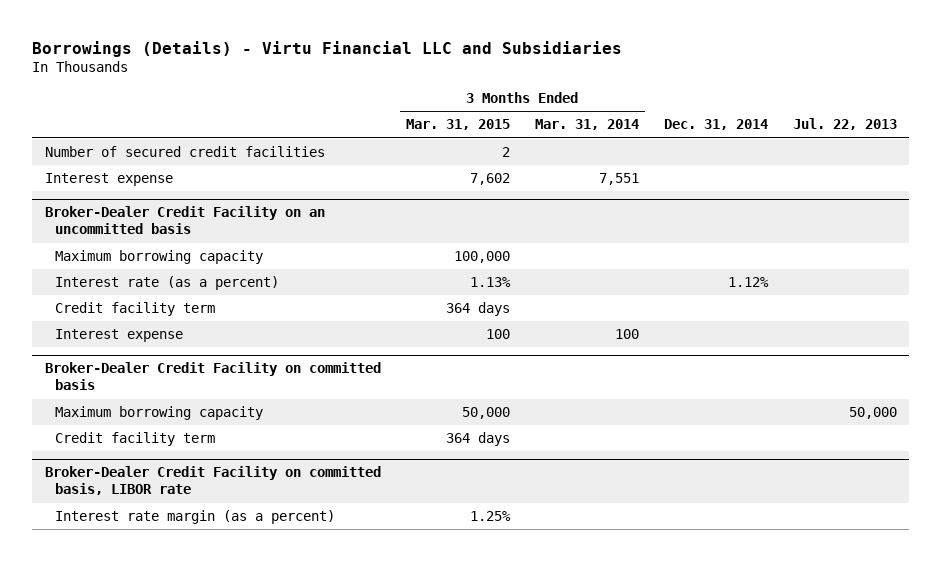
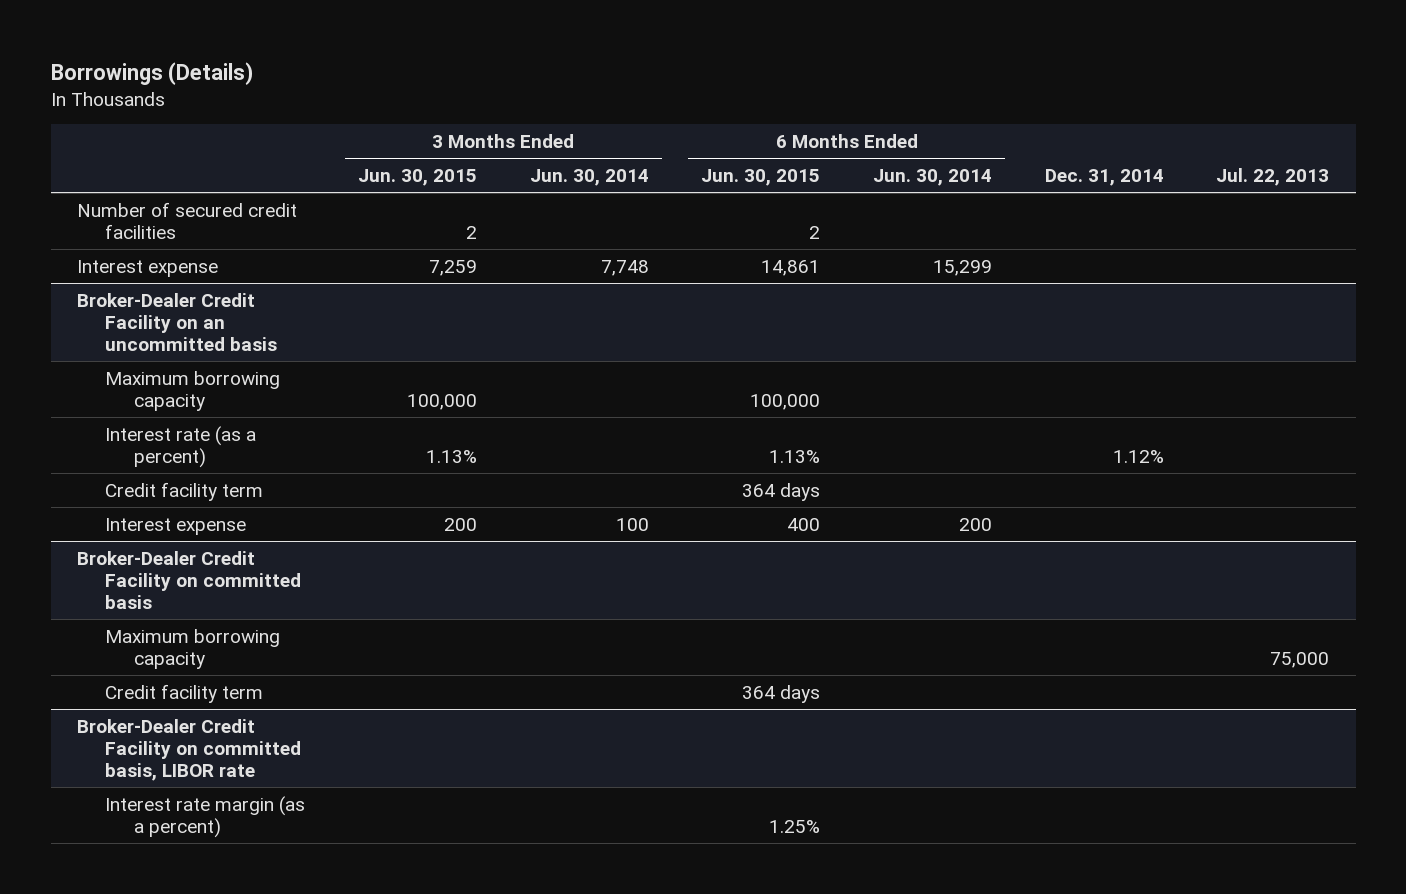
- Borrowings (Details) - Virtu Financial LLC and Subsidiaries
+ Borrowings (Details)
- | 3 Months Ended Mar. 31, 2015 | 3 Months Ended Mar. 31, 2014 | Dec. 31, 2014 | Jul. 22, 2013
+ | 3 Months Ended Jun. 30, 2015 | 3 Months Ended Jun. 30, 2014 | 6 Months Ended Jun. 30, 2015 | 6 Months Ended Jun. 30, 2014 | Dec. 31, 2014 | Jul. 22, 2013
@ Broker-Dealer Credit Facility on committed basis
- Maximum borrowing capacity | 50,000 | | | 50,000
+ Maximum borrowing capacity | | | | | | 75,000

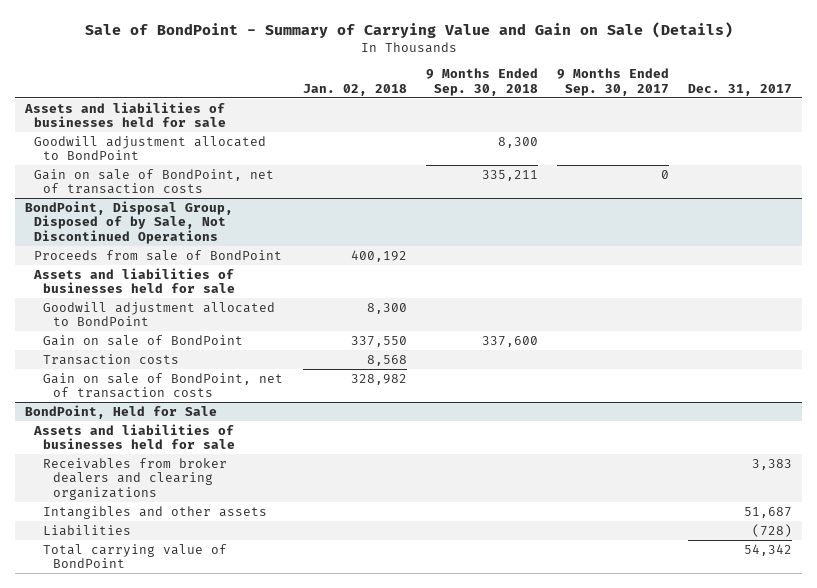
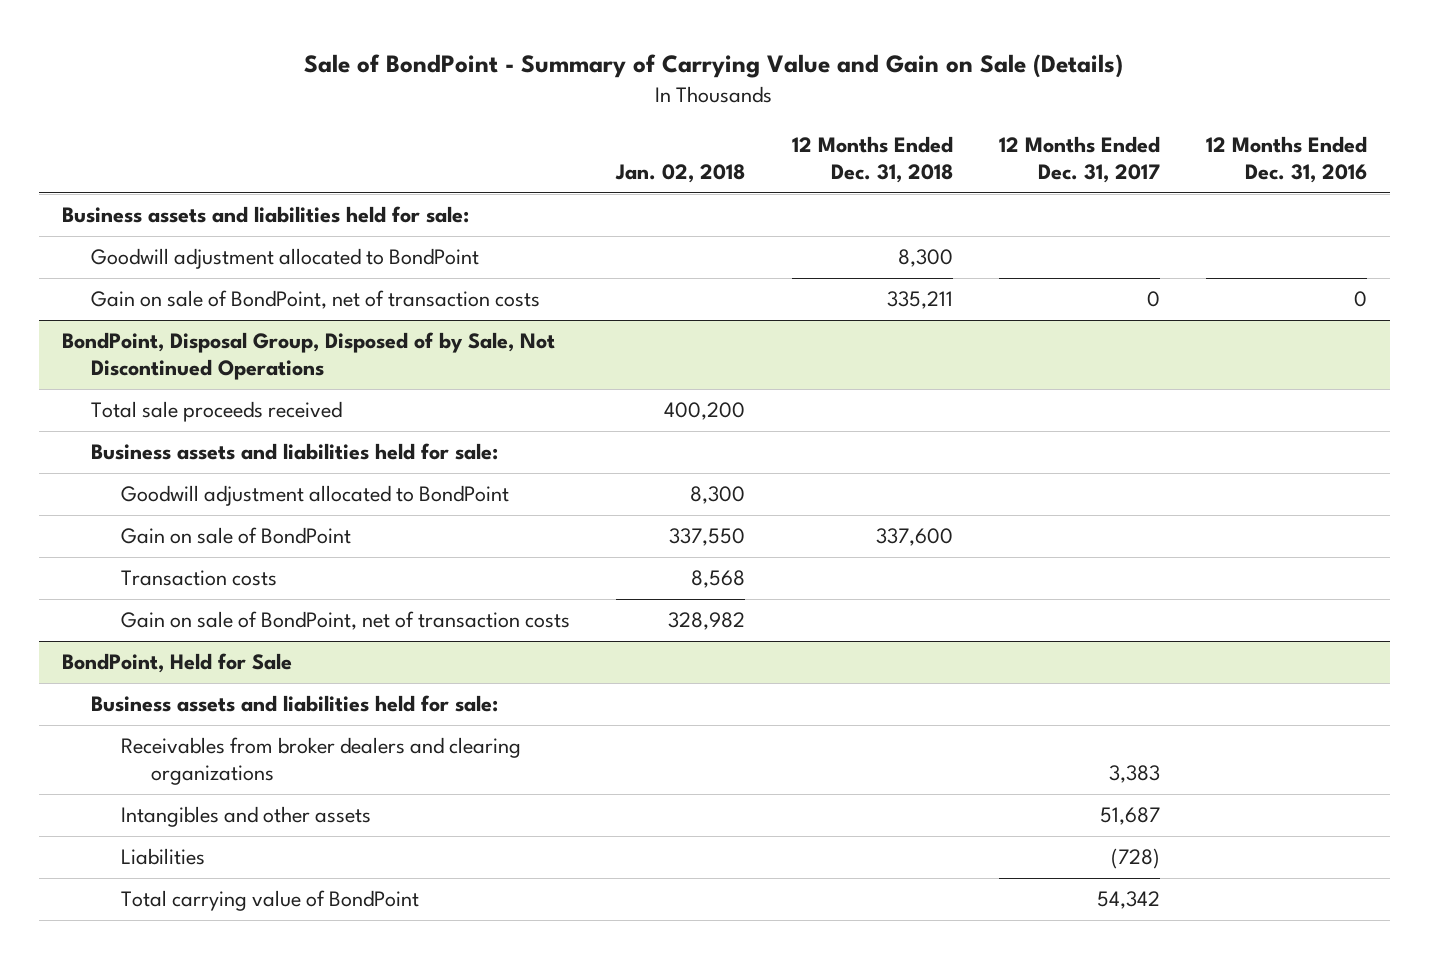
- | Jan. 02, 2018 | 9 Months Ended Sep. 30, 2018 | 9 Months Ended Sep. 30, 2017 | Dec. 31, 2017
+ | Jan. 02, 2018 | 12 Months Ended Dec. 31, 2018 | 12 Months Ended Dec. 31, 2017 | 12 Months Ended Dec. 31, 2016
- Assets and liabilities of businesses held for sale
+ Business assets and liabilities held for sale:
@ BondPoint, Disposal Group, Disposed of by Sale, Not Discontinued Operations
- Proceeds from sale of BondPoint | 400,192 | | |
- Assets and liabilities of businesses held for sale
+ Total sale proceeds received | 400,200 | | |
+ Business assets and liabilities held for sale:
@ BondPoint, Held for Sale
- Assets and liabilities of businesses held for sale
+ Business assets and liabilities held for sale:

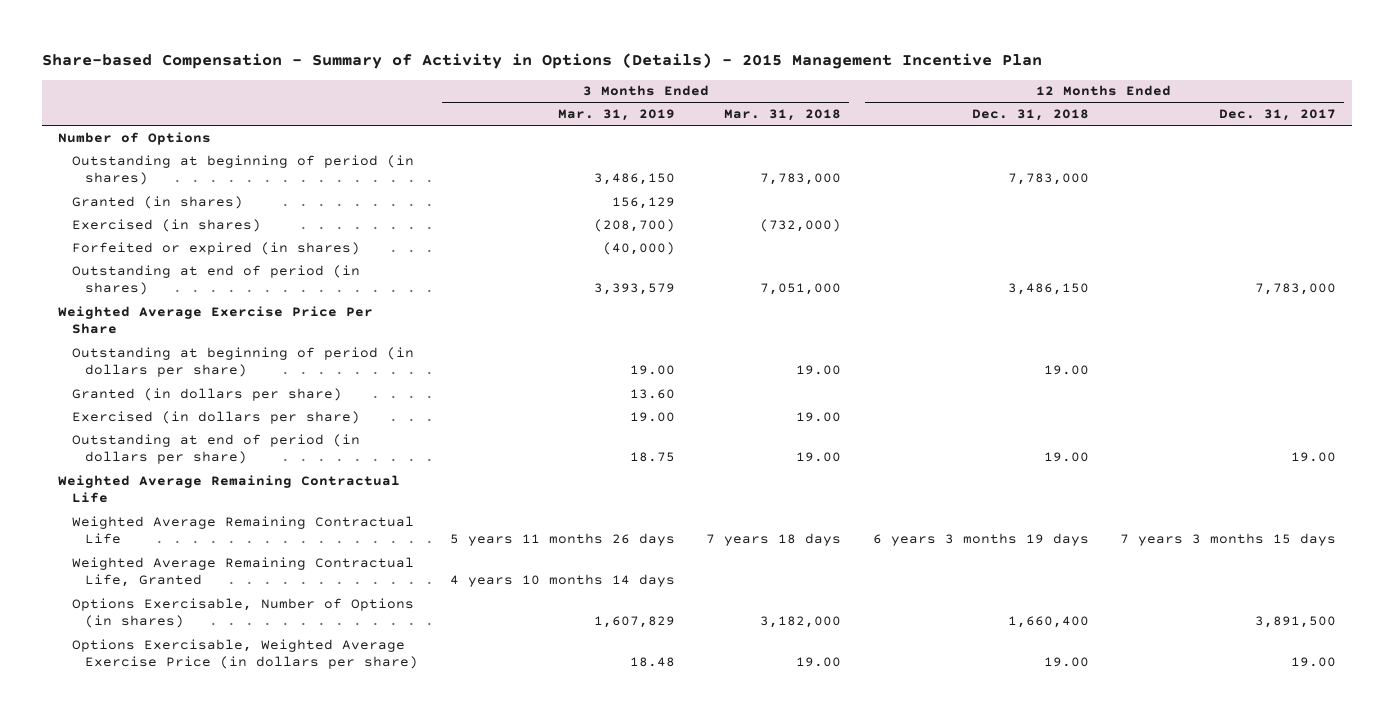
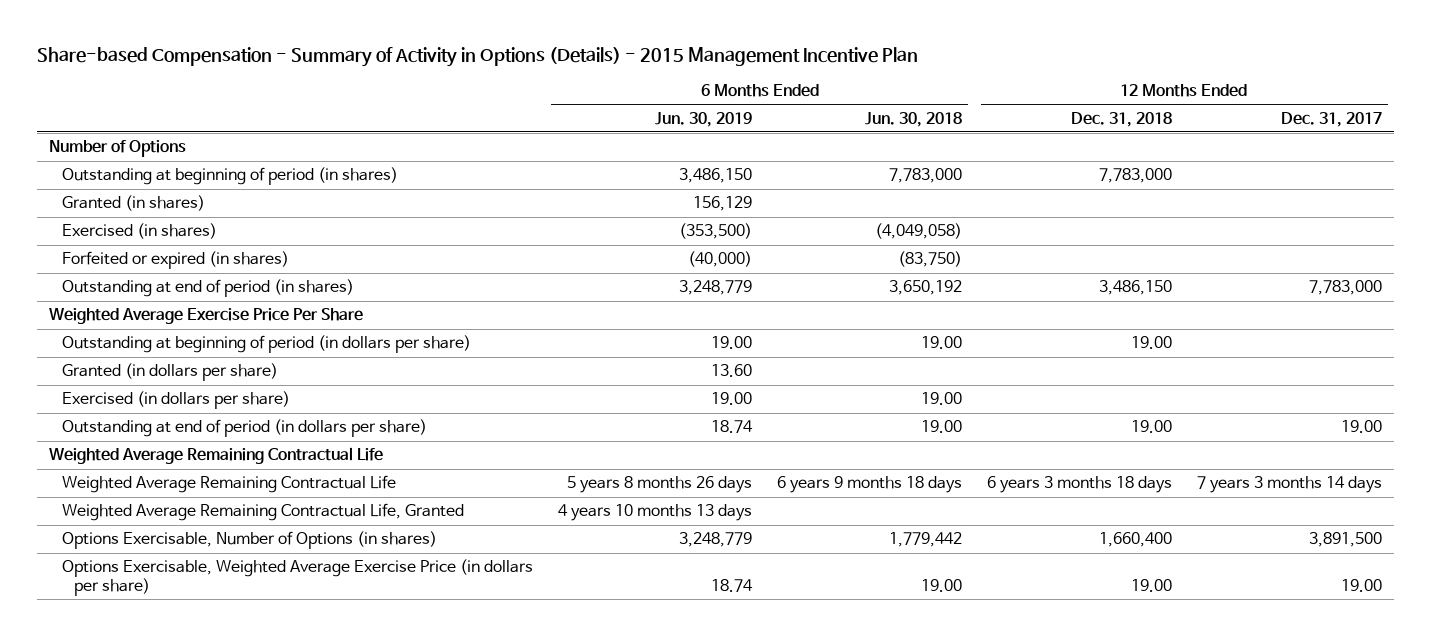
- | 3 Months Ended Mar. 31, 2019 | 3 Months Ended Mar. 31, 2018 | 12 Months Ended Dec. 31, 2018 | 12 Months Ended Dec. 31, 2017
+ | 6 Months Ended Jun. 30, 2019 | 6 Months Ended Jun. 30, 2018 | 12 Months Ended Dec. 31, 2018 | 12 Months Ended Dec. 31, 2017
- Weighted Average Remaining Contractual Life | 5 years 11 months 26 days | 7 years 18 days | 6 years 3 months 19 days | 7 years 3 months 15 days
+ Weighted Average Remaining Contractual Life | 5 years 8 months 26 days | 6 years 9 months 18 days | 6 years 3 months 18 days | 7 years 3 months 14 days

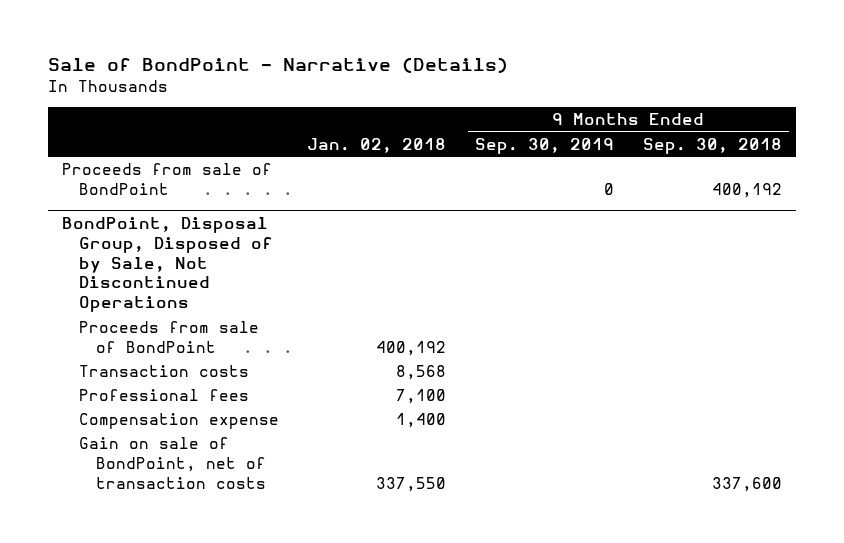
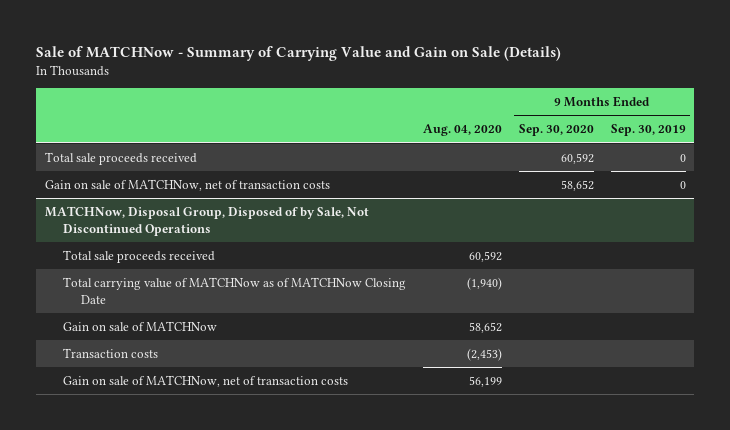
- Sale of BondPoint - Narrative (Details)
+ Sale of MATCHNow - Summary of Carrying Value and Gain on Sale (Details)
- | Jan. 02, 2018 | 9 Months Ended Sep. 30, 2019 | 9 Months Ended Sep. 30, 2018
+ | Aug. 04, 2020 | 9 Months Ended Sep. 30, 2020 | 9 Months Ended Sep. 30, 2019
- Proceeds from sale of BondPoint | | 0 | 400,192
- BondPoint, Disposal Group, Disposed of by Sale, Not Discontinued Operations
- Proceeds from sale of BondPoint | 400,192 | |
+ Total sale proceeds received | | 60,592 | 0
+ Gain on sale of MATCHNow, net of transaction costs | | 58,652 | 0
+ MATCHNow, Disposal Group, Disposed of by Sale, Not Discontinued Operations
+ Total sale proceeds received | 60,592 | |
+ Total carrying value of MATCHNow as of MATCHNow Closing Date | (1,940) | |
+ Gain on sale of MATCHNow | 58,652 | |
- Professional fees | 7,100 | |
- Compensation expense | 1,400 | |
- Gain on sale of BondPoint, net of transaction costs | 337,550 | | 337,600
+ Gain on sale of MATCHNow, net of transaction costs | 56,199 | |

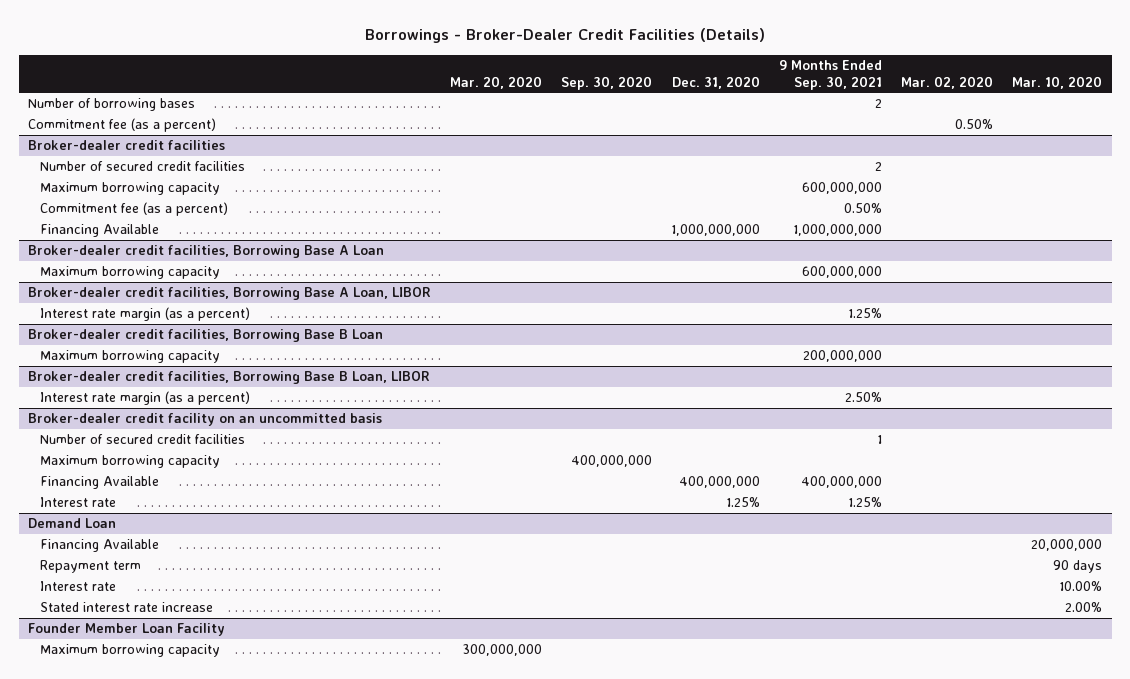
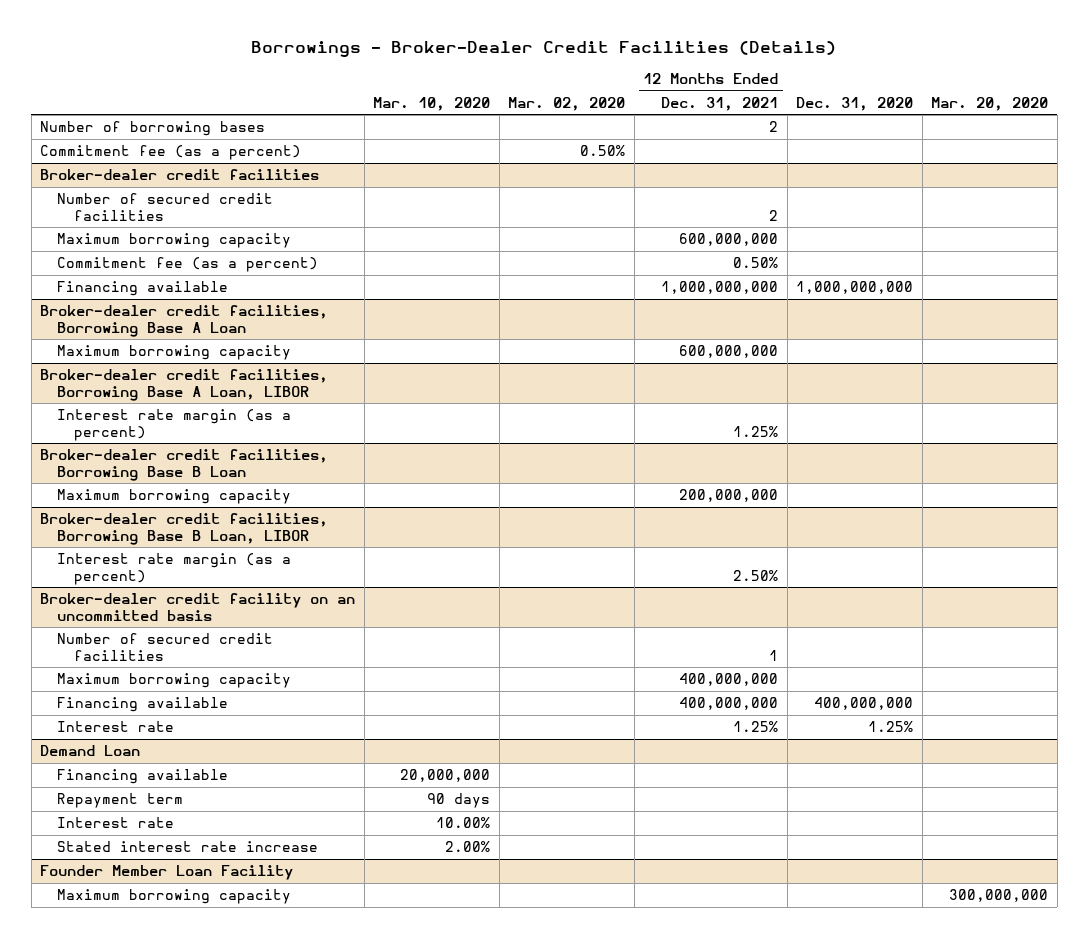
- | Mar. 20, 2020 | Sep. 30, 2020 | Dec. 31, 2020 | 9 Months Ended Sep. 30, 2021 | Mar. 02, 2020 | Mar. 10, 2020
+ | Mar. 10, 2020 | Mar. 02, 2020 | 12 Months Ended Dec. 31, 2021 | Dec. 31, 2020 | Mar. 20, 2020
@ Broker-dealer credit facilities
- Financing Available | | | 1,000,000,000 | 1,000,000,000 | |
+ Financing available | | | 1,000,000,000 | 1,000,000,000 |
@ Broker-dealer credit facility on an uncommitted basis
- Financing Available | | | 400,000,000 | 400,000,000 | |
+ Financing available | | | 400,000,000 | 400,000,000 |
@ Demand Loan
- Financing Available | | | | | | 20,000,000
+ Financing available | 20,000,000 | | | |

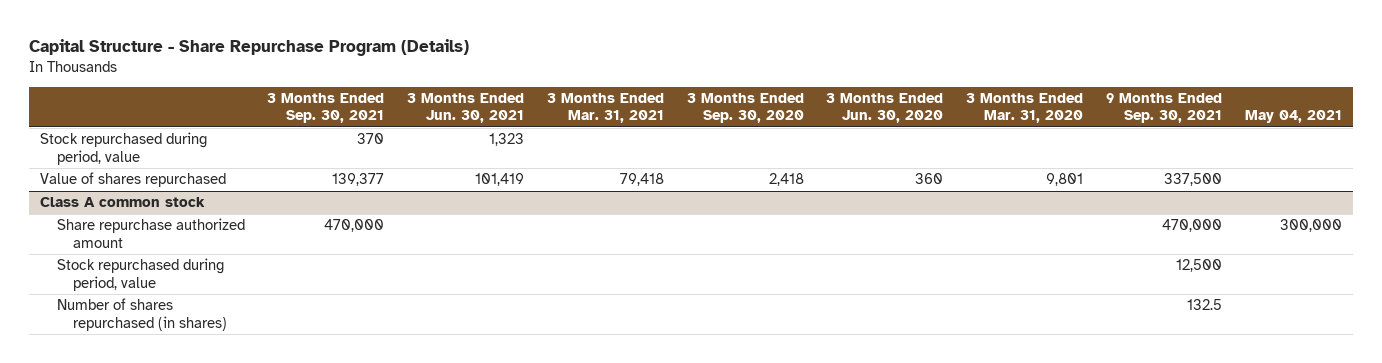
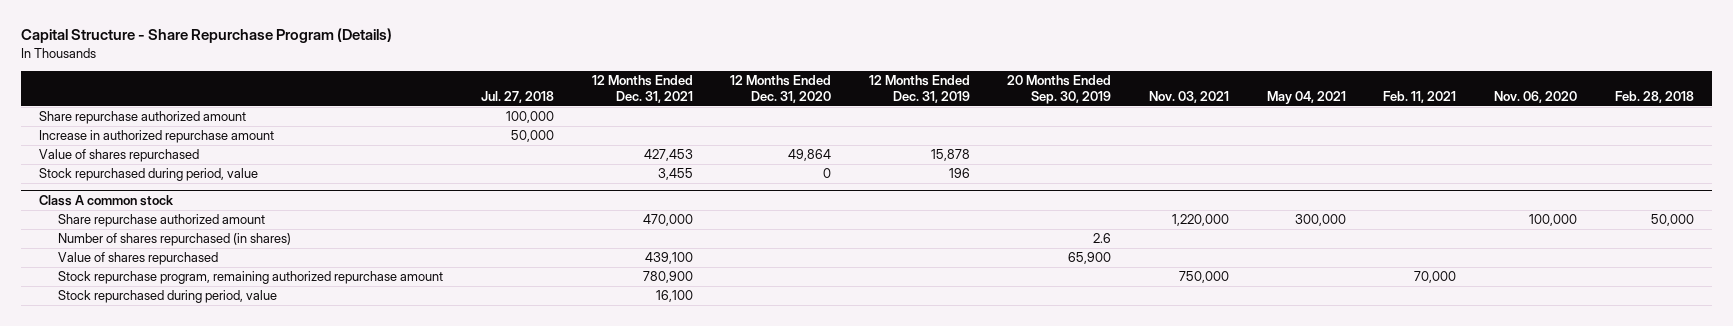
- | 3 Months Ended Sep. 30, 2021 | 3 Months Ended Jun. 30, 2021 | 3 Months Ended Mar. 31, 2021 | 3 Months Ended Sep. 30, 2020 | 3 Months Ended Jun. 30, 2020 | 3 Months Ended Mar. 31, 2020 | 9 Months Ended Sep. 30, 2021 | May 04, 2021
+ | Jul. 27, 2018 | 12 Months Ended Dec. 31, 2021 | 12 Months Ended Dec. 31, 2020 | 12 Months Ended Dec. 31, 2019 | 20 Months Ended Sep. 30, 2019 | Nov. 03, 2021 | May 04, 2021 | Feb. 11, 2021 | Nov. 06, 2020 | Feb. 28, 2018
+ Share repurchase authorized amount | 100,000 | | | | | | | | |
+ Increase in authorized repurchase amount | 50,000 | | | | | | | | |
moved down: Stock repurchased during period, value | | 3,455 | 0 | 196 | | | | | |
@ Class A common stock
+ Value of shares repurchased | | 439,100 | | | 65,900 | | | | |
+ Stock repurchase program, remaining authorized repurchase amount | | 780,900 | | | | 750,000 | | 70,000 | |
moved down: Stock repurchased during period, value | | 16,100 | | | | | | | |

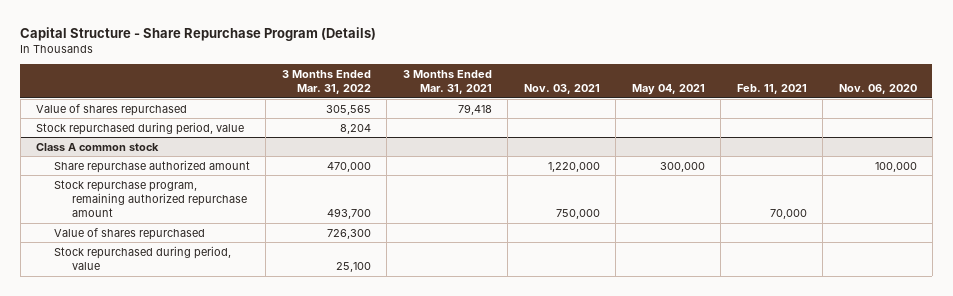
- | Jul. 27, 2018 | 12 Months Ended Dec. 31, 2021 | 12 Months Ended Dec. 31, 2020 | 12 Months Ended Dec. 31, 2019 | 20 Months Ended Sep. 30, 2019 | Nov. 03, 2021 | May 04, 2021 | Feb. 11, 2021 | Nov. 06, 2020 | Feb. 28, 2018
+ | 3 Months Ended Mar. 31, 2022 | 3 Months Ended Mar. 31, 2021 | Nov. 03, 2021 | May 04, 2021 | Feb. 11, 2021 | Nov. 06, 2020
- Share repurchase authorized amount | 100,000 | | | | | | | | |
- Increase in authorized repurchase amount | 50,000 | | | | | | | | |
@ Class A common stock
- Number of shares repurchased (in shares) | | | | | 2.6 | | | | |
moved down: Value of shares repurchased | 726,300 | | | | |

